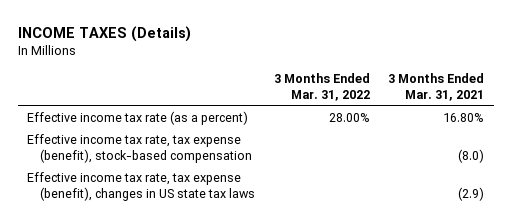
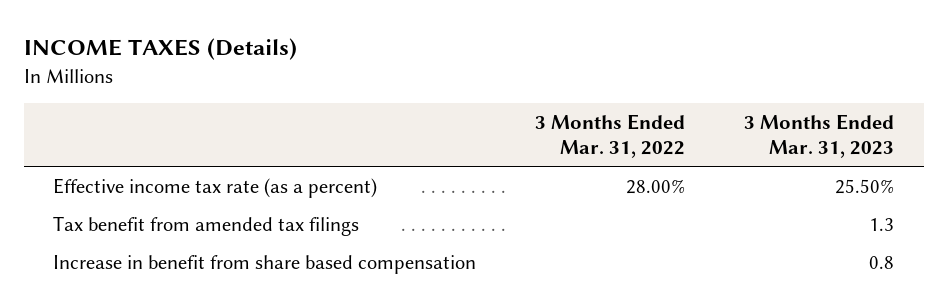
- | 3 Months Ended Mar. 31, 2022 | 3 Months Ended Mar. 31, 2021
+ | 3 Months Ended Mar. 31, 2022 | 3 Months Ended Mar. 31, 2023
- Effective income tax rate, tax expense (benefit), stock-based compensation | | (8.0)
- Effective income tax rate, tax expense (benefit), changes in US state tax laws | | (2.9)
+ Tax benefit from amended tax filings | | 1.3
+ Increase in benefit from share based compensation | | 0.8

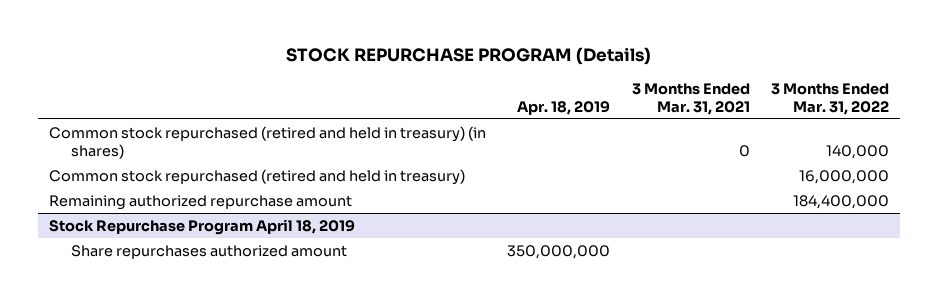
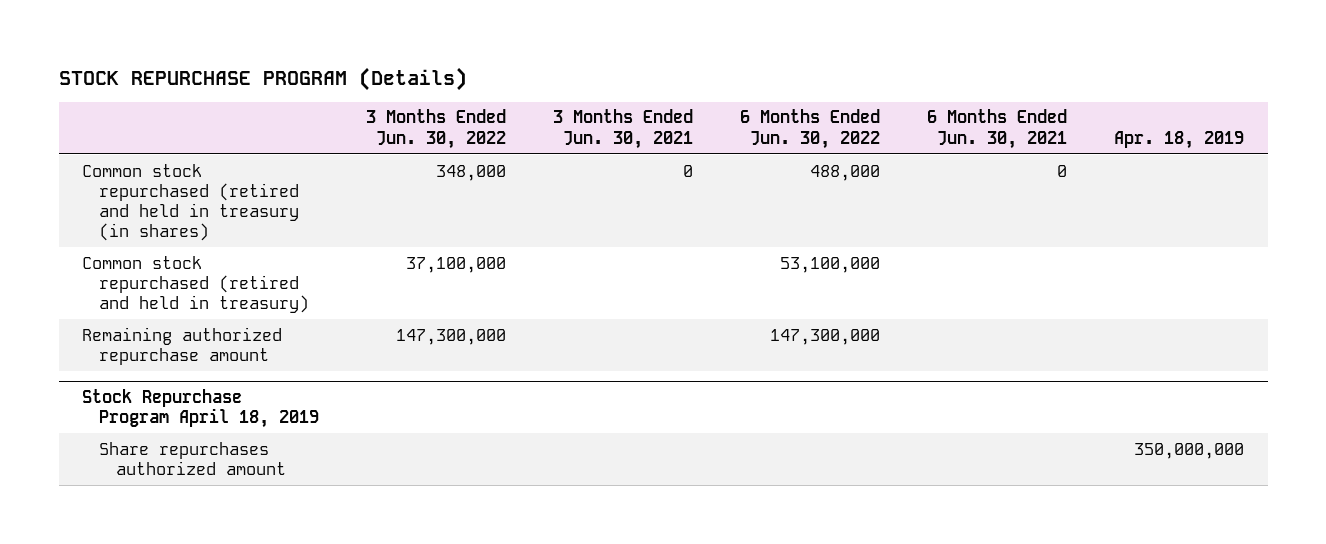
- | Apr. 18, 2019 | 3 Months Ended Mar. 31, 2021 | 3 Months Ended Mar. 31, 2022
+ | 3 Months Ended Jun. 30, 2022 | 3 Months Ended Jun. 30, 2021 | 6 Months Ended Jun. 30, 2022 | 6 Months Ended Jun. 30, 2021 | Apr. 18, 2019
- Common stock repurchased (retired and held in treasury) (in shares) | | 0 | 140,000
+ Common stock repurchased (retired and held in treasury (in shares) | 348,000 | 0 | 488,000 | 0 |

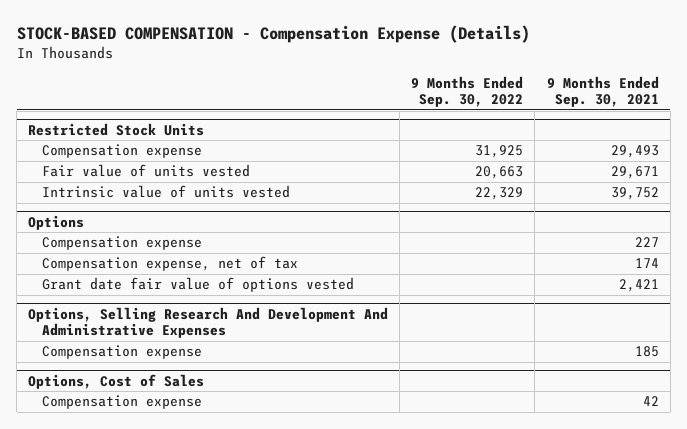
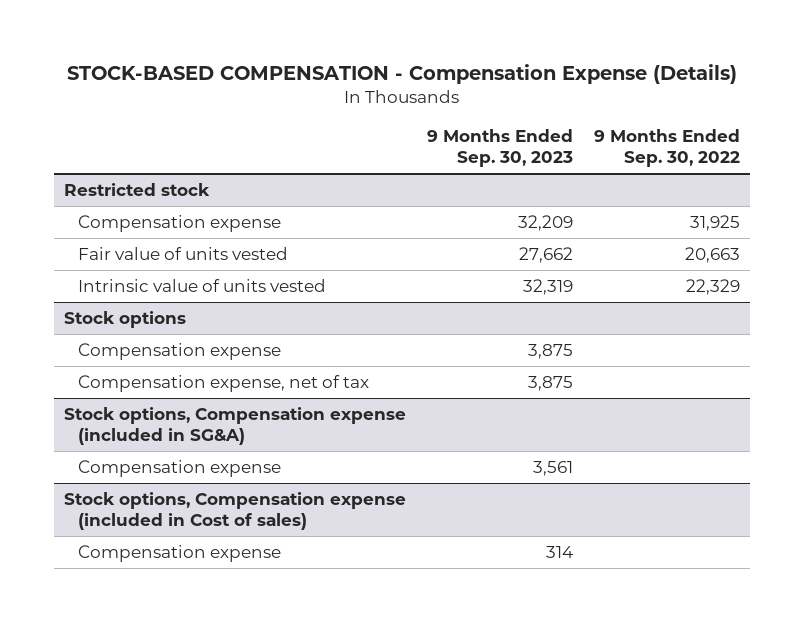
- | 9 Months Ended Sep. 30, 2022 | 9 Months Ended Sep. 30, 2021
+ | 9 Months Ended Sep. 30, 2023 | 9 Months Ended Sep. 30, 2022
- Restricted Stock Units
+ Restricted stock
- Options
+ Stock options
- Grant date fair value of options vested | | 2,421
- Options, Selling Research And Development And Administrative Expenses
- Compensation expense | | 185
- Options, Cost of Sales
+ Stock options, Compensation expense (included in SG&A)
+ Compensation expense | 3,561 |
+ Stock options, Compensation expense (included in Cost of sales)

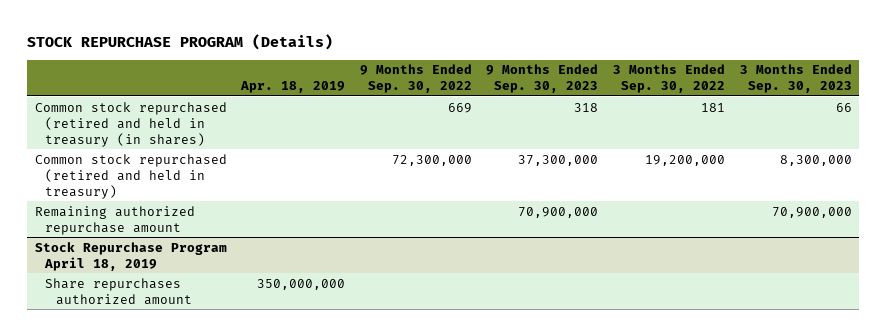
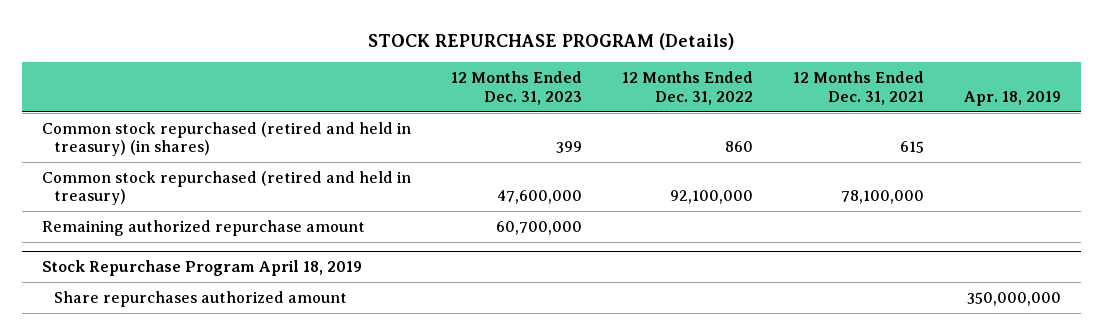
- | Apr. 18, 2019 | 9 Months Ended Sep. 30, 2022 | 9 Months Ended Sep. 30, 2023 | 3 Months Ended Sep. 30, 2022 | 3 Months Ended Sep. 30, 2023
+ | 12 Months Ended Dec. 31, 2023 | 12 Months Ended Dec. 31, 2022 | 12 Months Ended Dec. 31, 2021 | Apr. 18, 2019
- Common stock repurchased (retired and held in treasury (in shares) | | 669 | 318 | 181 | 66
+ Common stock repurchased (retired and held in treasury) (in shares) | 399 | 860 | 615 |

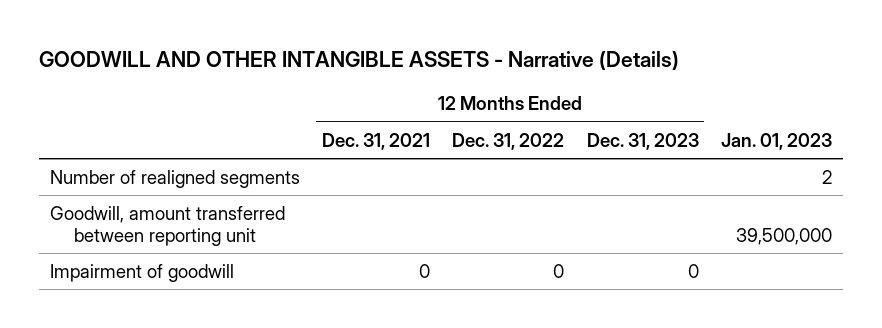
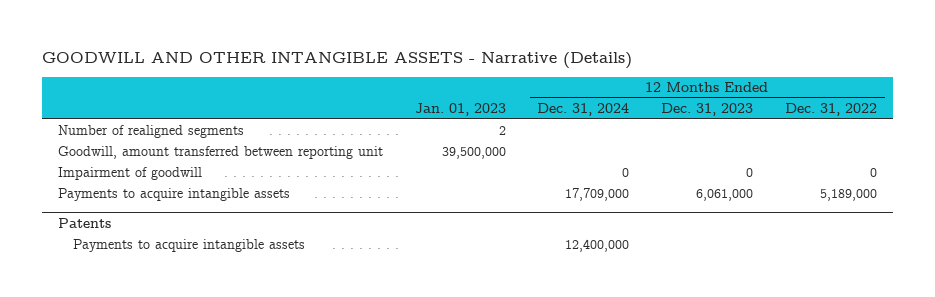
- | 12 Months Ended Dec. 31, 2021 | 12 Months Ended Dec. 31, 2022 | 12 Months Ended Dec. 31, 2023 | Jan. 01, 2023
+ | Jan. 01, 2023 | 12 Months Ended Dec. 31, 2024 | 12 Months Ended Dec. 31, 2023 | 12 Months Ended Dec. 31, 2022
+ Payments to acquire intangible assets | | 17,709,000 | 6,061,000 | 5,189,000
+ Patents
+ Payments to acquire intangible assets | | 12,400,000 | |

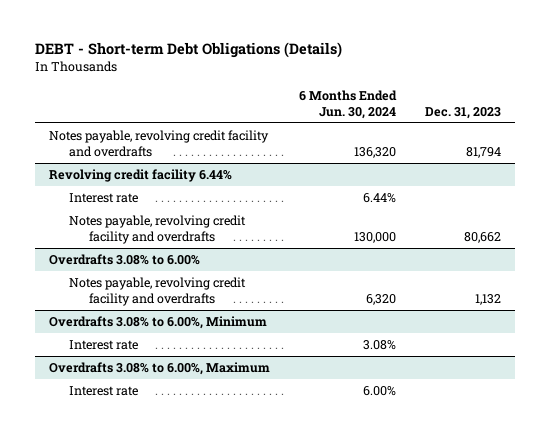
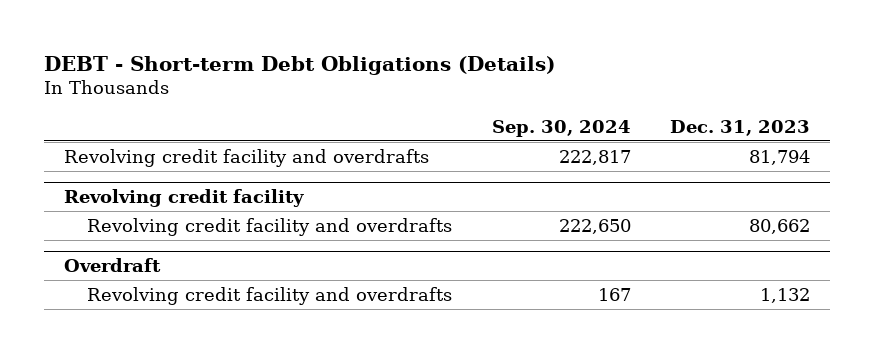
- | 6 Months Ended Jun. 30, 2024 | Dec. 31, 2023
+ | Sep. 30, 2024 | Dec. 31, 2023
- Notes payable, revolving credit facility and overdrafts | 136,320 | 81,794
- Revolving credit facility 6.44%
- Interest rate | 6.44% |
- Notes payable, revolving credit facility and overdrafts | 130,000 | 80,662
- Overdrafts 3.08% to 6.00%
- Notes payable, revolving credit facility and overdrafts | 6,320 | 1,132
- Overdrafts 3.08% to 6.00%, Minimum
- Interest rate | 3.08% |
- Overdrafts 3.08% to 6.00%, Maximum
- Interest rate | 6.00% |
+ Revolving credit facility and overdrafts | 222,817 | 81,794
+ Revolving credit facility
+ Revolving credit facility and overdrafts | 222,650 | 80,662
+ Overdraft
+ Revolving credit facility and overdrafts | 167 | 1,132

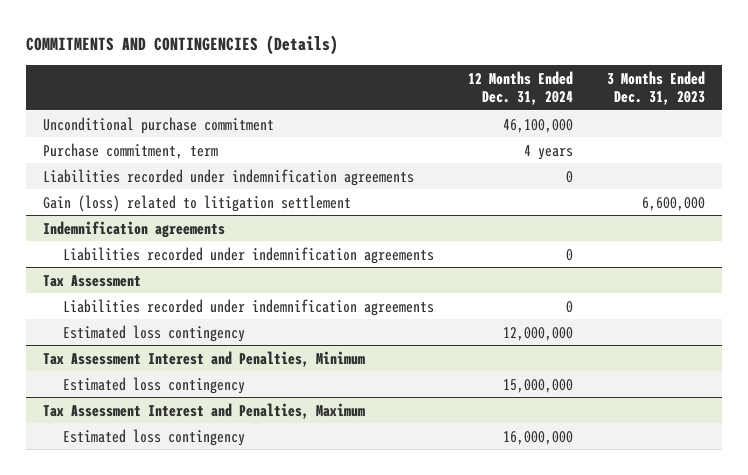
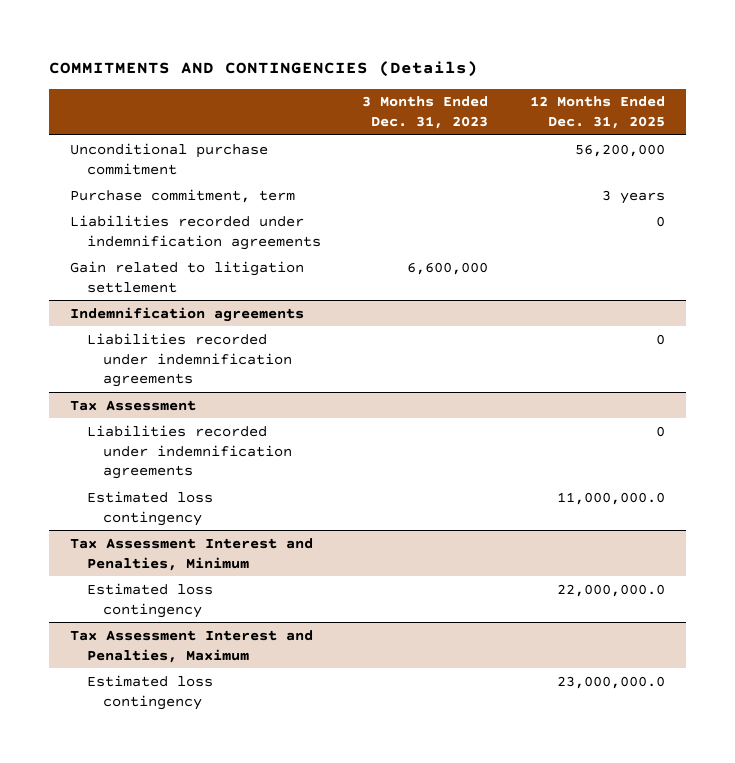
- | 12 Months Ended Dec. 31, 2024 | 3 Months Ended Dec. 31, 2023
+ | 3 Months Ended Dec. 31, 2023 | 12 Months Ended Dec. 31, 2025
- Gain (loss) related to litigation settlement | | 6,600,000
+ Gain related to litigation settlement | 6,600,000 |

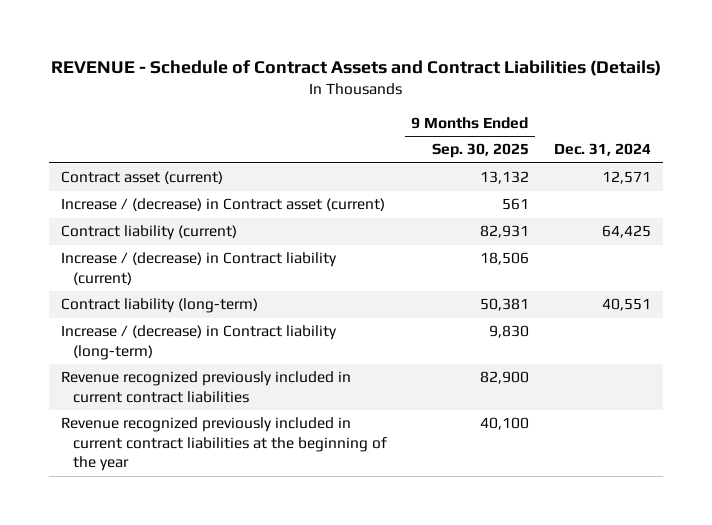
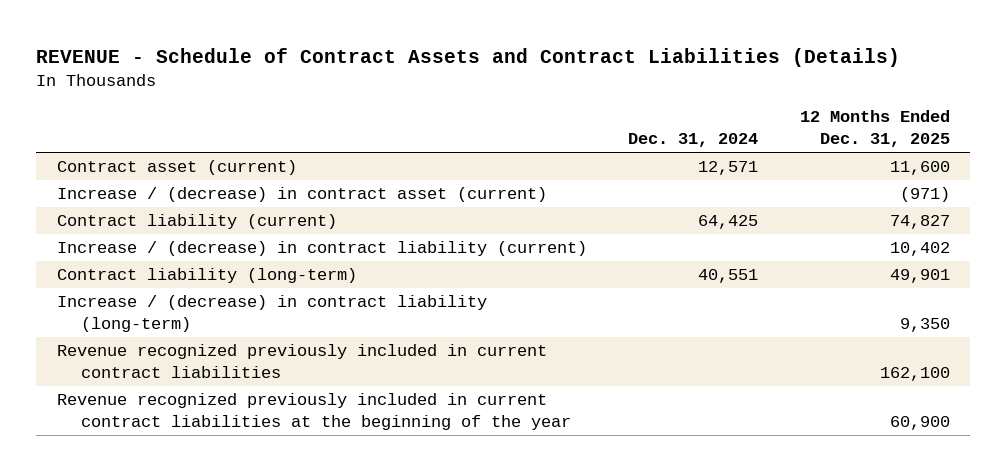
- | 9 Months Ended Sep. 30, 2025 | Dec. 31, 2024
+ | Dec. 31, 2024 | 12 Months Ended Dec. 31, 2025
- Increase / (decrease) in Contract asset (current) | 561 |
+ Increase / (decrease) in contract asset (current) | | (971)
- Increase / (decrease) in Contract liability (current) | 18,506 |
+ Increase / (decrease) in contract liability (current) | | 10,402
- Increase / (decrease) in Contract liability (long-term) | 9,830 |
+ Increase / (decrease) in contract liability (long-term) | | 9,350

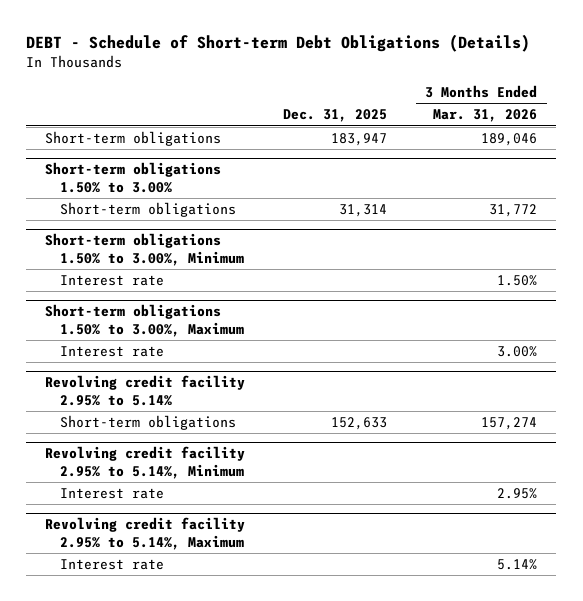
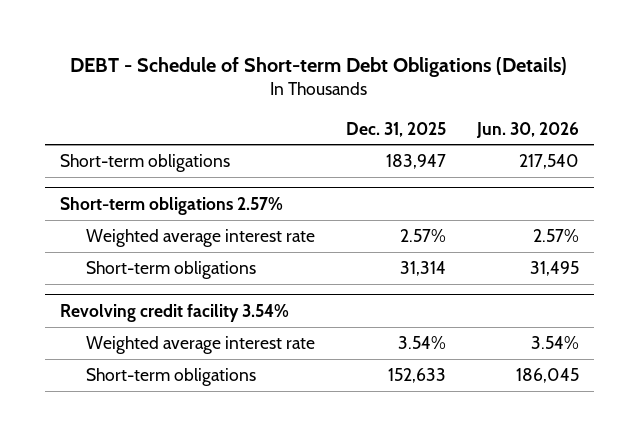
- | Dec. 31, 2025 | 3 Months Ended Mar. 31, 2026
+ | Dec. 31, 2025 | Jun. 30, 2026
- Short-term obligations 1.50% to 3.00%
+ Short-term obligations 2.57%
+ Weighted average interest rate | 2.57% | 2.57%
- Short-term obligations 1.50% to 3.00%, Minimum
- Interest rate | | 1.50%
- Short-term obligations 1.50% to 3.00%, Maximum
- Interest rate | | 3.00%
- Revolving credit facility 2.95% to 5.14%
+ Revolving credit facility 3.54%
+ Weighted average interest rate | 3.54% | 3.54%
- Revolving credit facility 2.95% to 5.14%, Minimum
- Interest rate | | 2.95%
- Revolving credit facility 2.95% to 5.14%, Maximum
- Interest rate | | 5.14%

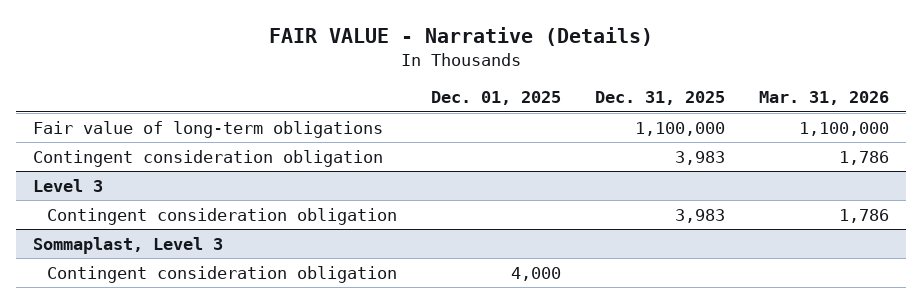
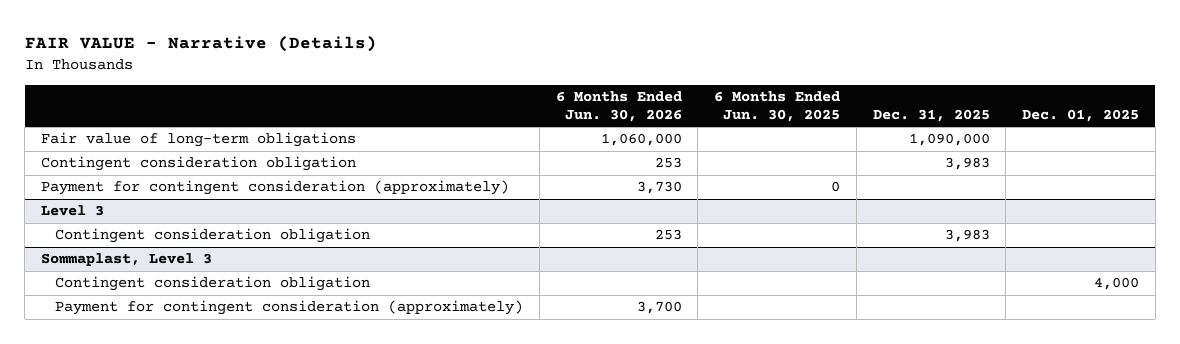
- | Dec. 01, 2025 | Dec. 31, 2025 | Mar. 31, 2026
+ | 6 Months Ended Jun. 30, 2026 | 6 Months Ended Jun. 30, 2025 | Dec. 31, 2025 | Dec. 01, 2025
- Fair value of long-term obligations | | 1,100,000 | 1,100,000
+ Fair value of long-term obligations | 1,060,000 | | 1,090,000 |
+ Payment for contingent consideration (approximately) | 3,730 | 0 | |
@ Sommaplast, Level 3
+ Payment for contingent consideration (approximately) | 3,700 | | |

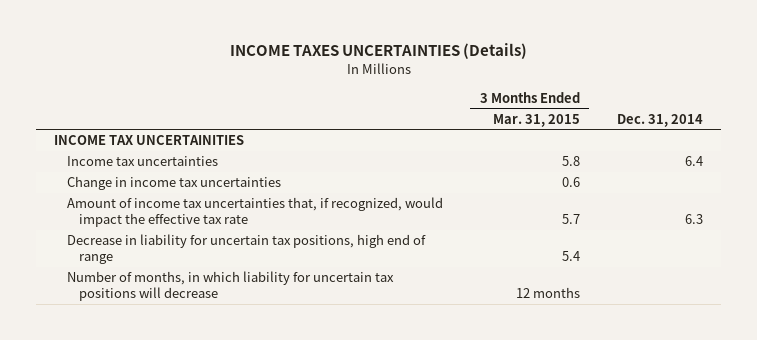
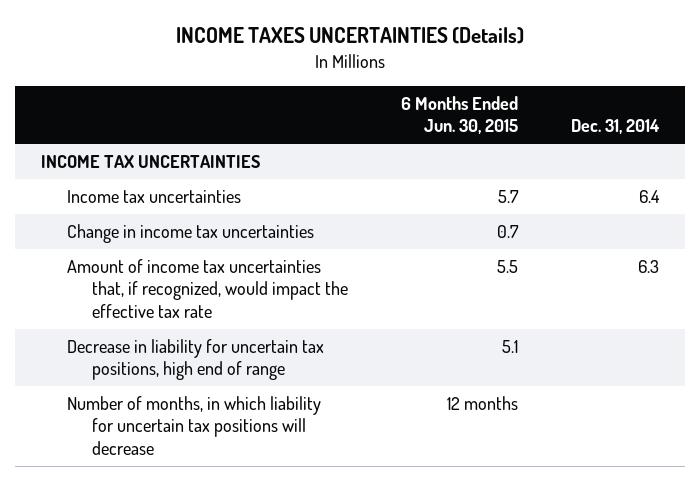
- | 3 Months Ended Mar. 31, 2015 | Dec. 31, 2014
+ | 6 Months Ended Jun. 30, 2015 | Dec. 31, 2014
- INCOME TAX UNCERTAINITIES
+ INCOME TAX UNCERTAINTIES

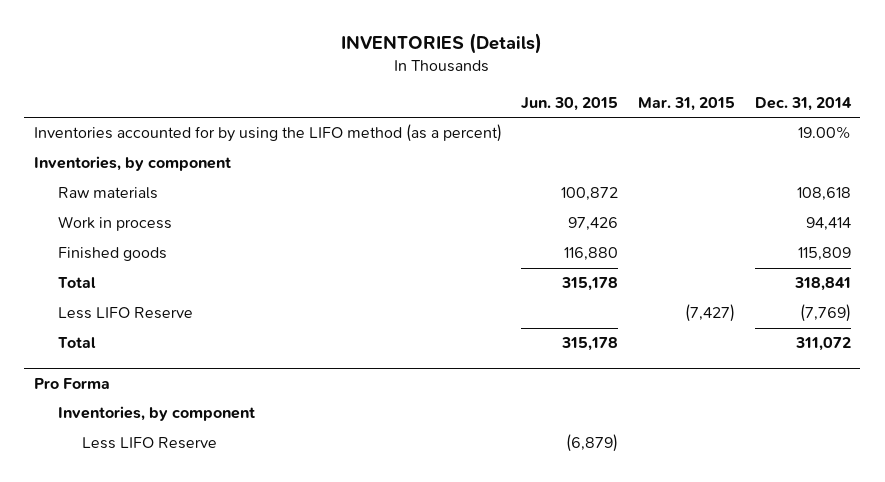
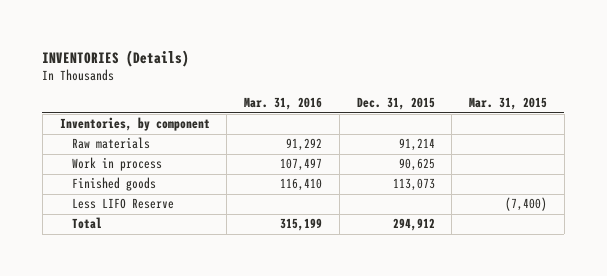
- | Jun. 30, 2015 | Mar. 31, 2015 | Dec. 31, 2014
+ | Mar. 31, 2016 | Dec. 31, 2015 | Mar. 31, 2015
- Inventories accounted for by using the LIFO method (as a percent) | | | 19.00%
- Total | 315,178 | | 318,841
- Less LIFO Reserve | | (7,427) | (7,769)
+ Less LIFO Reserve | | | (7,400)
- Pro Forma
- Inventories, by component
- Less LIFO Reserve | (6,879) | |

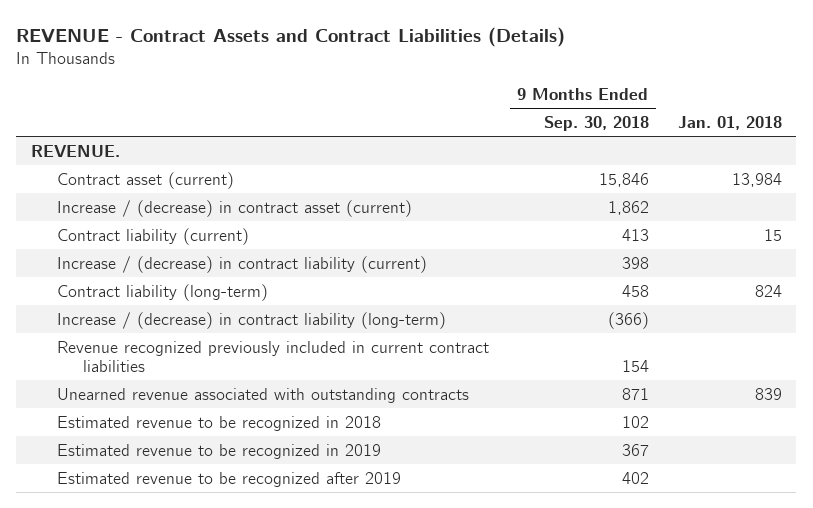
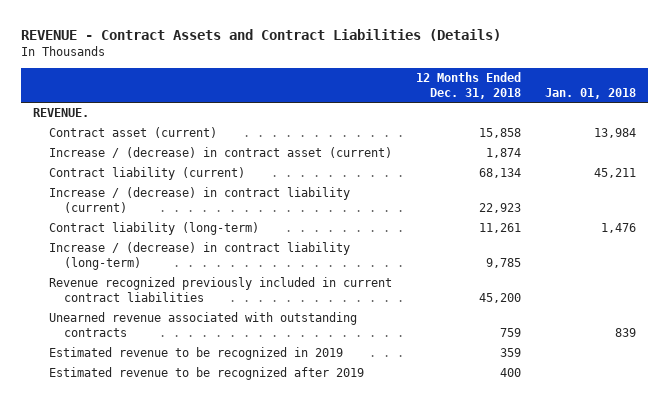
- | 9 Months Ended Sep. 30, 2018 | Jan. 01, 2018
+ | 12 Months Ended Dec. 31, 2018 | Jan. 01, 2018
- Contract liability (current) | 413 | 15
+ Contract liability (current) | 68,134 | 45,211
- Contract liability (long-term) | 458 | 824
+ Contract liability (long-term) | 11,261 | 1,476
- Estimated revenue to be recognized in 2018 | 102 |

